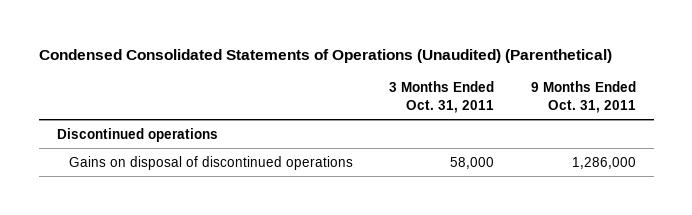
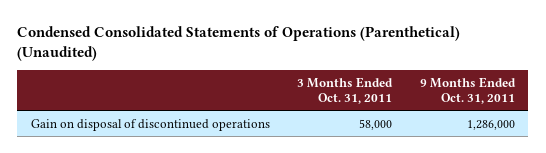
- Condensed Consolidated Statements of Operations (Unaudited) (Parenthetical)
+ Condensed Consolidated Statements of Operations (Parenthetical) (Unaudited)
- Discontinued operations
- Gains on disposal of discontinued operations | 58,000 | 1,286,000
+ Gain on disposal of discontinued operations | 58,000 | 1,286,000

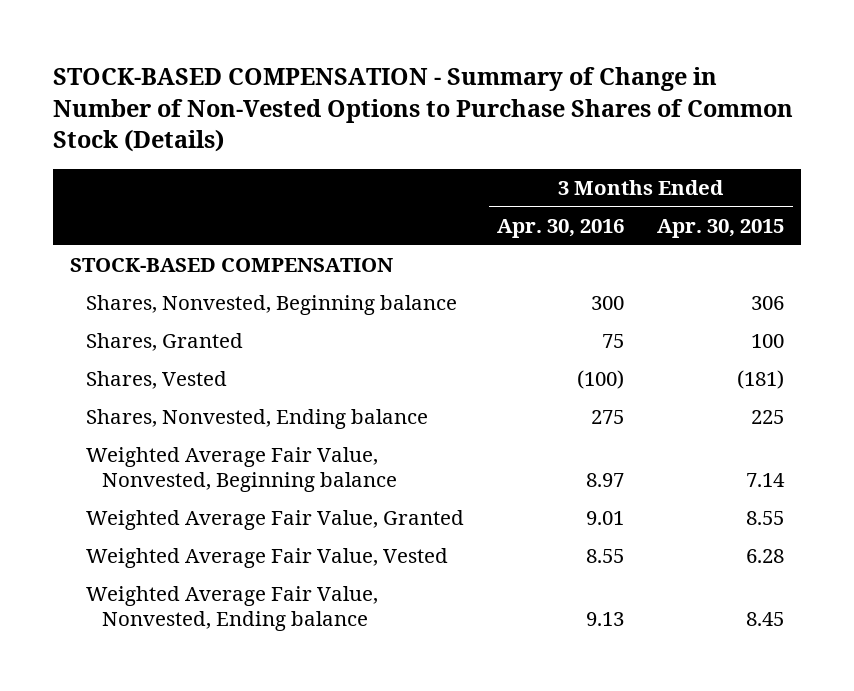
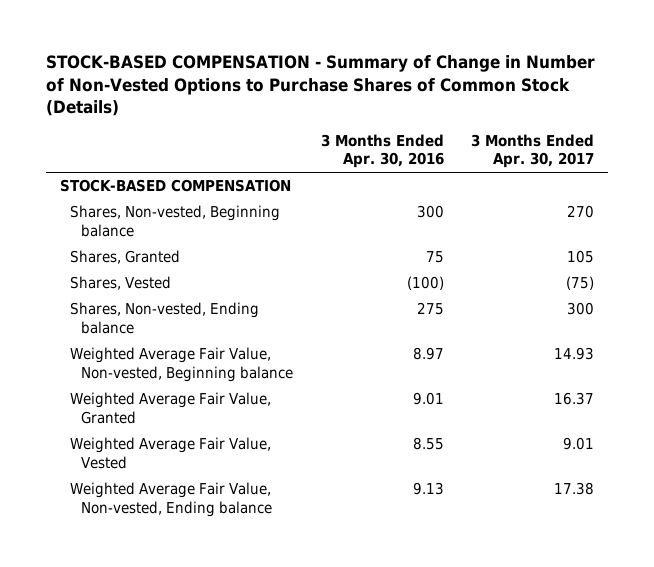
- | 3 Months Ended Apr. 30, 2016 | 3 Months Ended Apr. 30, 2015
+ | 3 Months Ended Apr. 30, 2016 | 3 Months Ended Apr. 30, 2017
- Shares, Nonvested, Beginning balance | 300 | 306
+ Shares, Non-vested, Beginning balance | 300 | 270
- Shares, Nonvested, Ending balance | 275 | 225
- Weighted Average Fair Value, Nonvested, Beginning balance | 8.97 | 7.14
+ Shares, Non-vested, Ending balance | 275 | 300
+ Weighted Average Fair Value, Non-vested, Beginning balance | 8.97 | 14.93
- Weighted Average Fair Value, Nonvested, Ending balance | 9.13 | 8.45
+ Weighted Average Fair Value, Non-vested, Ending balance | 9.13 | 17.38

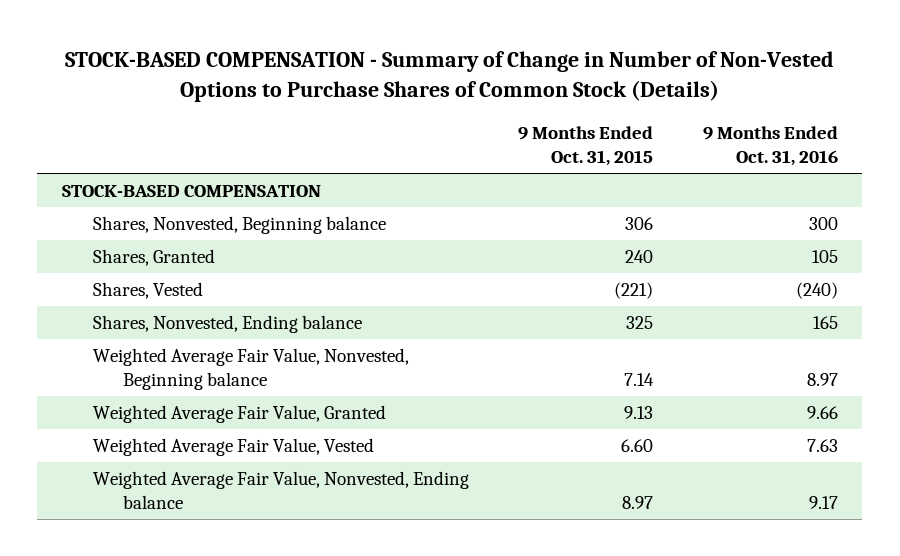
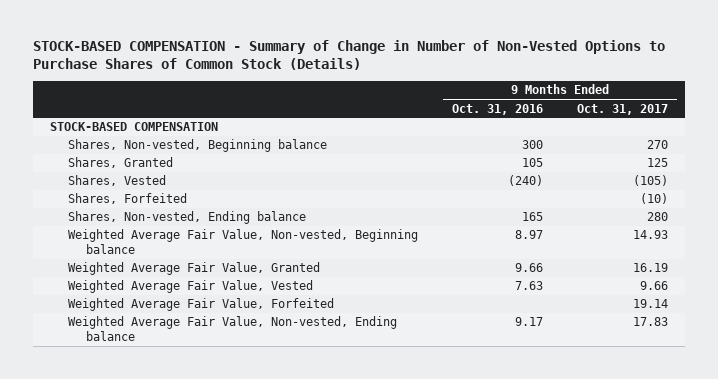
- | 9 Months Ended Oct. 31, 2015 | 9 Months Ended Oct. 31, 2016
+ | 9 Months Ended Oct. 31, 2016 | 9 Months Ended Oct. 31, 2017
- Shares, Nonvested, Beginning balance | 306 | 300
+ Shares, Non-vested, Beginning balance | 300 | 270
- Shares, Nonvested, Ending balance | 325 | 165
- Weighted Average Fair Value, Nonvested, Beginning balance | 7.14 | 8.97
+ Shares, Forfeited | | (10)
+ Shares, Non-vested, Ending balance | 165 | 280
+ Weighted Average Fair Value, Non-vested, Beginning balance | 8.97 | 14.93
- Weighted Average Fair Value, Nonvested, Ending balance | 8.97 | 9.17
+ Weighted Average Fair Value, Forfeited | | 19.14
+ Weighted Average Fair Value, Non-vested, Ending balance | 9.17 | 17.83

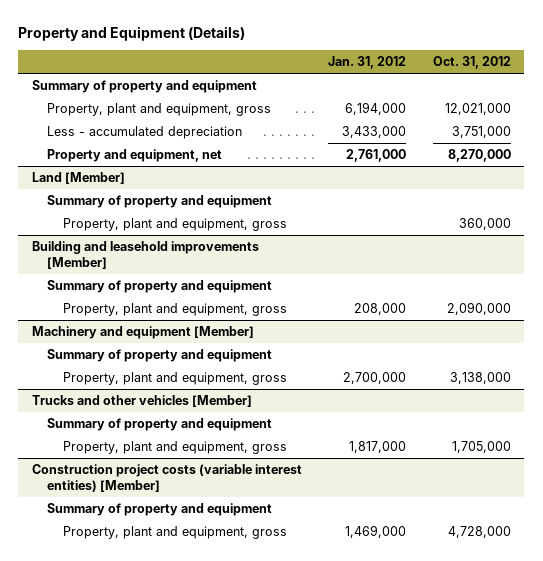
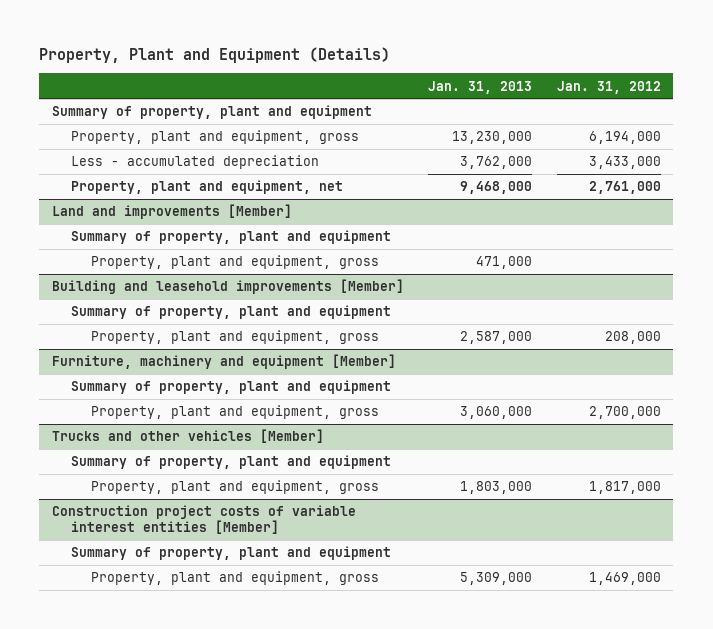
- Property and Equipment (Details)
+ Property, Plant and Equipment (Details)
- | Jan. 31, 2012 | Oct. 31, 2012
+ | Jan. 31, 2013 | Jan. 31, 2012
- Summary of property and equipment
+ Summary of property, plant and equipment
- Property and equipment, net | 2,761,000 | 8,270,000
- Land [Member]
- Summary of property and equipment
+ Property, plant and equipment, net | 9,468,000 | 2,761,000
+ Land and improvements [Member]
+ Summary of property, plant and equipment
@ Building and leasehold improvements [Member]
- Summary of property and equipment
+ Summary of property, plant and equipment
- Machinery and equipment [Member]
- Summary of property and equipment
+ Furniture, machinery and equipment [Member]
+ Summary of property, plant and equipment
@ Trucks and other vehicles [Member]
- Summary of property and equipment
+ Summary of property, plant and equipment
- Construction project costs (variable interest entities) [Member]
- Summary of property and equipment
+ Construction project costs of variable interest entities [Member]
+ Summary of property, plant and equipment

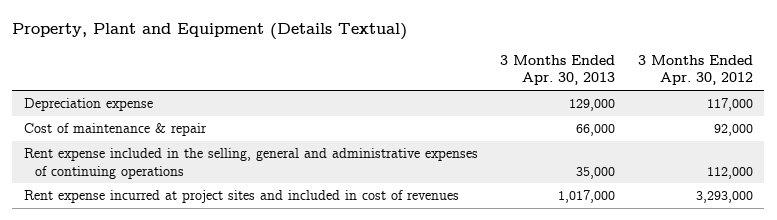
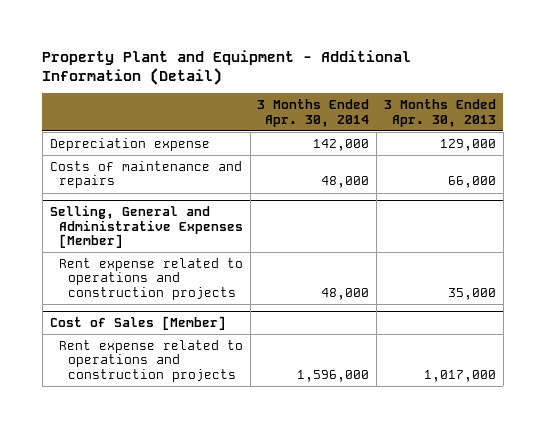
- Property, Plant and Equipment (Details Textual)
+ Property Plant and Equipment - Additional Information (Detail)
- | 3 Months Ended Apr. 30, 2013 | 3 Months Ended Apr. 30, 2012
+ | 3 Months Ended Apr. 30, 2014 | 3 Months Ended Apr. 30, 2013
- Cost of maintenance & repair | 66,000 | 92,000
- Rent expense included in the selling, general and administrative expenses of continuing operations | 35,000 | 112,000
- Rent expense incurred at project sites and included in cost of revenues | 1,017,000 | 3,293,000
+ Costs of maintenance and repairs | 48,000 | 66,000
+ Selling, General and Administrative Expenses [Member]
+ Rent expense related to operations and construction projects | 48,000 | 35,000
+ Cost of Sales [Member]
+ Rent expense related to operations and construction projects | 1,596,000 | 1,017,000

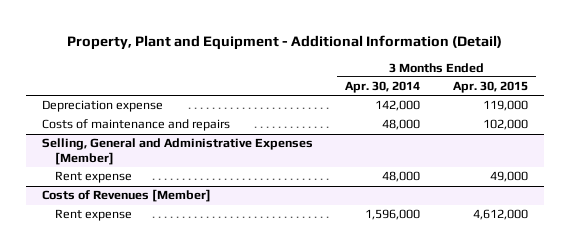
- Property Plant and Equipment - Additional Information (Detail)
+ Property, Plant and Equipment - Additional Information (Detail)
- | 3 Months Ended Apr. 30, 2014 | 3 Months Ended Apr. 30, 2013
+ | 3 Months Ended Apr. 30, 2014 | 3 Months Ended Apr. 30, 2015
@ Selling, General and Administrative Expenses [Member]
- Rent expense related to operations and construction projects | 48,000 | 35,000
- Cost of Sales [Member]
- Rent expense related to operations and construction projects | 1,596,000 | 1,017,000
@ Selling, General and Administrative Expenses [Member]
+ Rent expense | 48,000 | 49,000
+ Costs of Revenues [Member]
+ Rent expense | 1,596,000 | 4,612,000

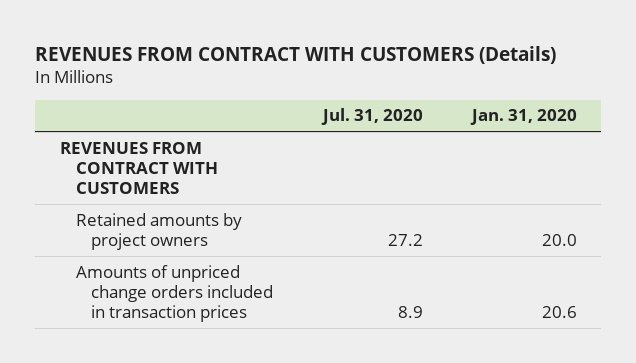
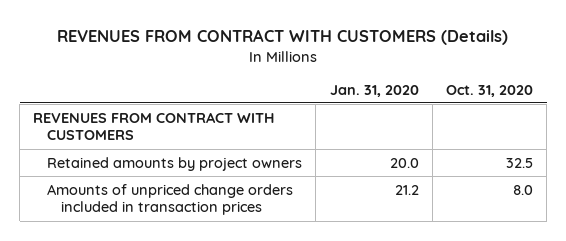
- | Jul. 31, 2020 | Jan. 31, 2020
+ | Jan. 31, 2020 | Oct. 31, 2020
- Amounts of unpriced change orders included in transaction prices | 8.9 | 20.6
+ Amounts of unpriced change orders included in transaction prices | 21.2 | 8.0

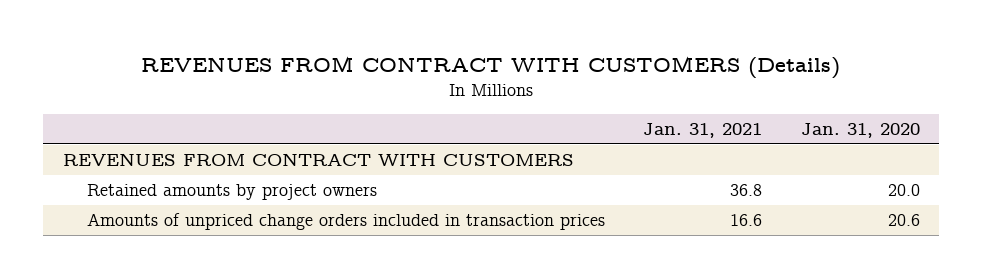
- | Jan. 31, 2020 | Oct. 31, 2020
+ | Jan. 31, 2021 | Jan. 31, 2020
- Amounts of unpriced change orders included in transaction prices | 21.2 | 8.0
+ Amounts of unpriced change orders included in transaction prices | 16.6 | 20.6

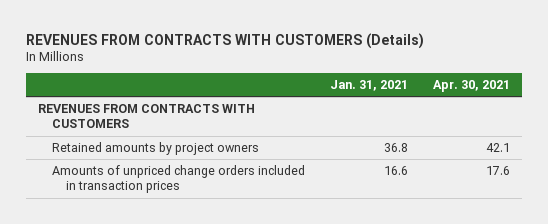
- REVENUES FROM CONTRACT WITH CUSTOMERS (Details)
+ REVENUES FROM CONTRACTS WITH CUSTOMERS (Details)
- | Jan. 31, 2021 | Jan. 31, 2020
+ | Jan. 31, 2021 | Apr. 30, 2021
- REVENUES FROM CONTRACT WITH CUSTOMERS
+ REVENUES FROM CONTRACTS WITH CUSTOMERS

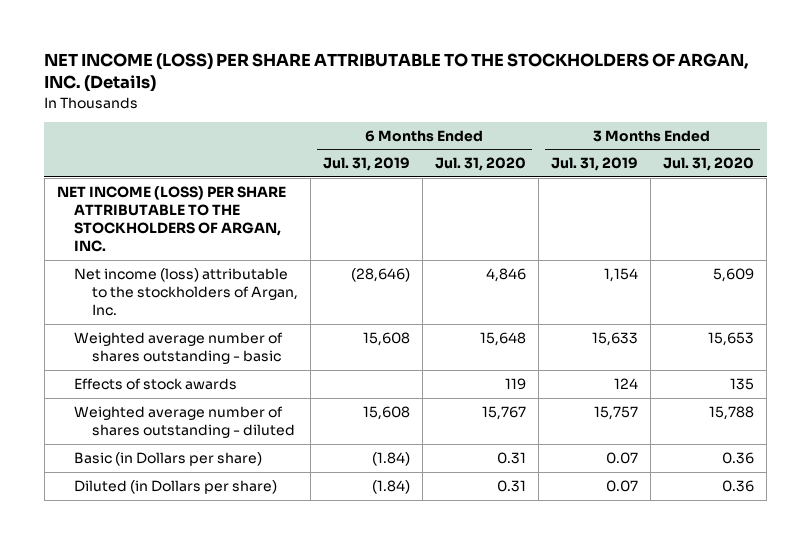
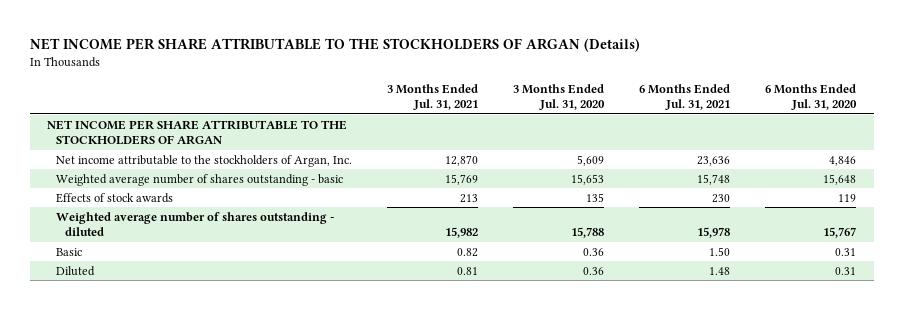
- NET INCOME (LOSS) PER SHARE ATTRIBUTABLE TO THE STOCKHOLDERS OF ARGAN, INC. (Details)
+ NET INCOME PER SHARE ATTRIBUTABLE TO THE STOCKHOLDERS OF ARGAN (Details)
- | 6 Months Ended Jul. 31, 2019 | 6 Months Ended Jul. 31, 2020 | 3 Months Ended Jul. 31, 2019 | 3 Months Ended Jul. 31, 2020
+ | 3 Months Ended Jul. 31, 2021 | 3 Months Ended Jul. 31, 2020 | 6 Months Ended Jul. 31, 2021 | 6 Months Ended Jul. 31, 2020
- NET INCOME (LOSS) PER SHARE ATTRIBUTABLE TO THE STOCKHOLDERS OF ARGAN, INC.
- Net income (loss) attributable to the stockholders of Argan, Inc. | (28,646) | 4,846 | 1,154 | 5,609
+ NET INCOME PER SHARE ATTRIBUTABLE TO THE STOCKHOLDERS OF ARGAN
+ Net income attributable to the stockholders of Argan, Inc. | 12,870 | 5,609 | 23,636 | 4,846
- Basic (in Dollars per share) | (1.84) | 0.31 | 0.07 | 0.36
- Diluted (in Dollars per share) | (1.84) | 0.31 | 0.07 | 0.36
+ Basic | 0.82 | 0.36 | 1.50 | 0.31
+ Diluted | 0.81 | 0.36 | 1.48 | 0.31

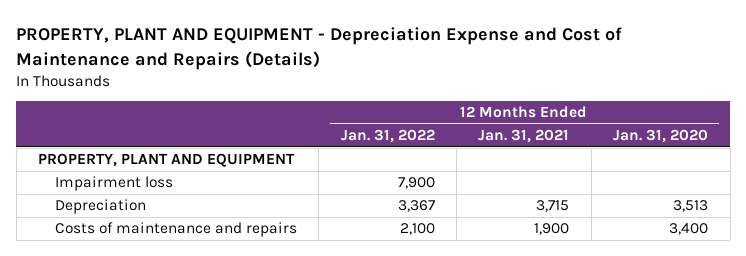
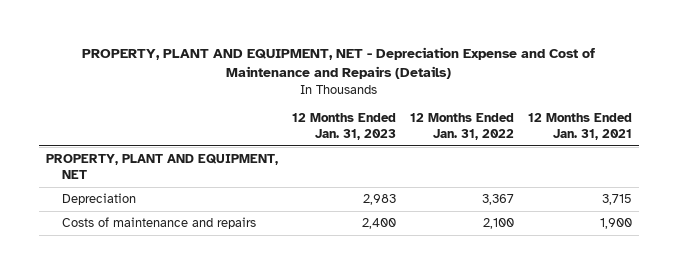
- PROPERTY, PLANT AND EQUIPMENT - Depreciation Expense and Cost of Maintenance and Repairs (Details)
+ PROPERTY, PLANT AND EQUIPMENT, NET - Depreciation Expense and Cost of Maintenance and Repairs (Details)
- | 12 Months Ended Jan. 31, 2022 | 12 Months Ended Jan. 31, 2021 | 12 Months Ended Jan. 31, 2020
+ | 12 Months Ended Jan. 31, 2023 | 12 Months Ended Jan. 31, 2022 | 12 Months Ended Jan. 31, 2021
- PROPERTY, PLANT AND EQUIPMENT
- Impairment loss | 7,900 | |
+ PROPERTY, PLANT AND EQUIPMENT, NET

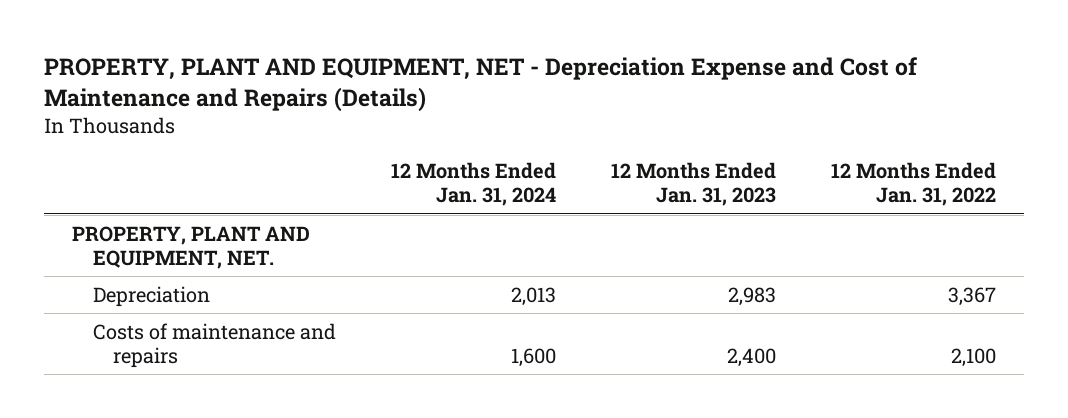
- | 12 Months Ended Jan. 31, 2023 | 12 Months Ended Jan. 31, 2022 | 12 Months Ended Jan. 31, 2021
+ | 12 Months Ended Jan. 31, 2024 | 12 Months Ended Jan. 31, 2023 | 12 Months Ended Jan. 31, 2022
- PROPERTY, PLANT AND EQUIPMENT, NET
+ PROPERTY, PLANT AND EQUIPMENT, NET.

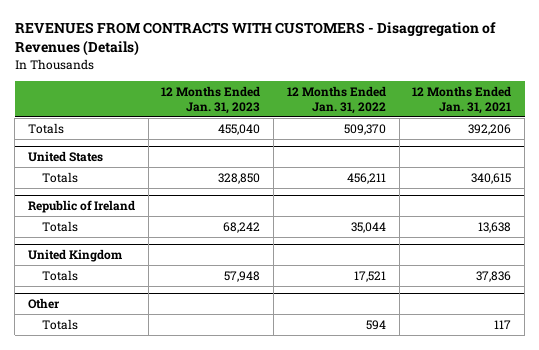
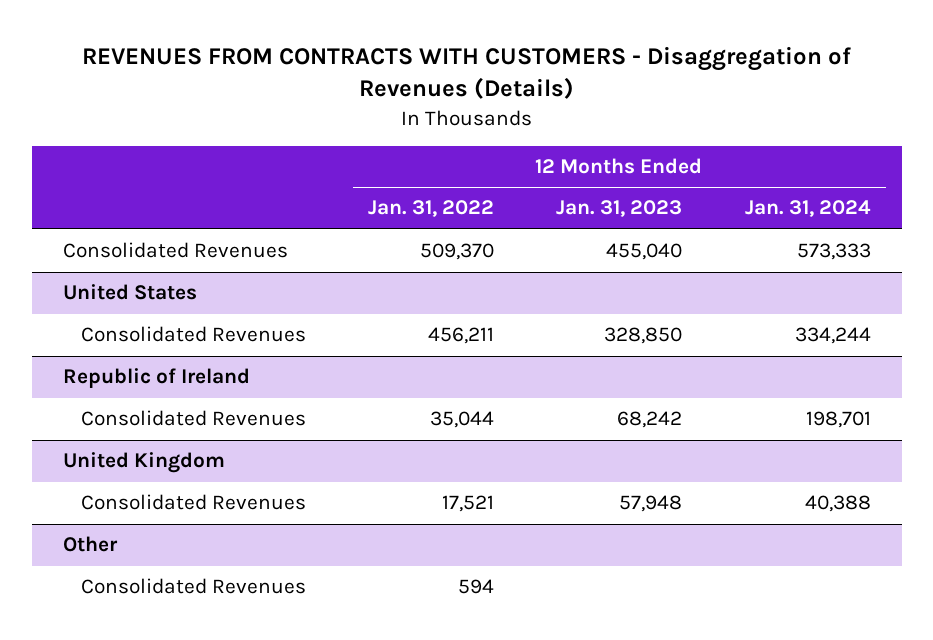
- | 12 Months Ended Jan. 31, 2023 | 12 Months Ended Jan. 31, 2022 | 12 Months Ended Jan. 31, 2021
+ | 12 Months Ended Jan. 31, 2022 | 12 Months Ended Jan. 31, 2023 | 12 Months Ended Jan. 31, 2024
- Totals | 455,040 | 509,370 | 392,206
+ Consolidated Revenues | 509,370 | 455,040 | 573,333
@ United States
- Totals | 328,850 | 456,211 | 340,615
+ Consolidated Revenues | 456,211 | 328,850 | 334,244
@ Republic of Ireland
- Totals | 68,242 | 35,044 | 13,638
+ Consolidated Revenues | 35,044 | 68,242 | 198,701
@ United Kingdom
- Totals | 57,948 | 17,521 | 37,836
+ Consolidated Revenues | 17,521 | 57,948 | 40,388
@ Other
- Totals | | 594 | 117
+ Consolidated Revenues | 594 | |

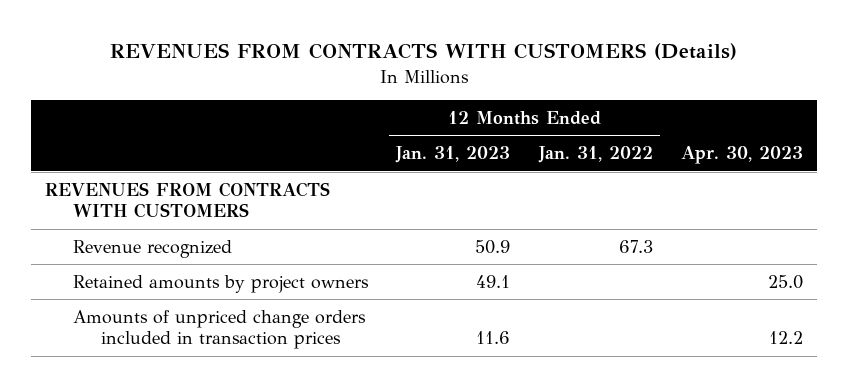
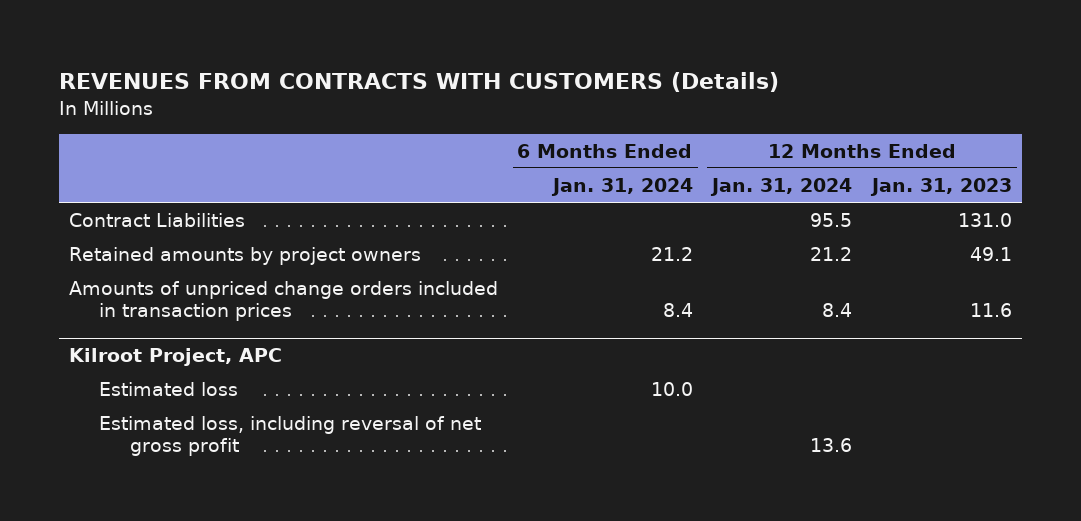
- | 12 Months Ended Jan. 31, 2023 | 12 Months Ended Jan. 31, 2022 | Apr. 30, 2023
+ | 6 Months Ended Jan. 31, 2024 | 12 Months Ended Jan. 31, 2024 | 12 Months Ended Jan. 31, 2023
- REVENUES FROM CONTRACTS WITH CUSTOMERS
- Revenue recognized | 50.9 | 67.3 |
+ Contract Liabilities | | 95.5 | 131.0
+ Kilroot Project, APC
+ Estimated loss | 10.0 | |
+ Estimated loss, including reversal of net gross profit | | 13.6 |

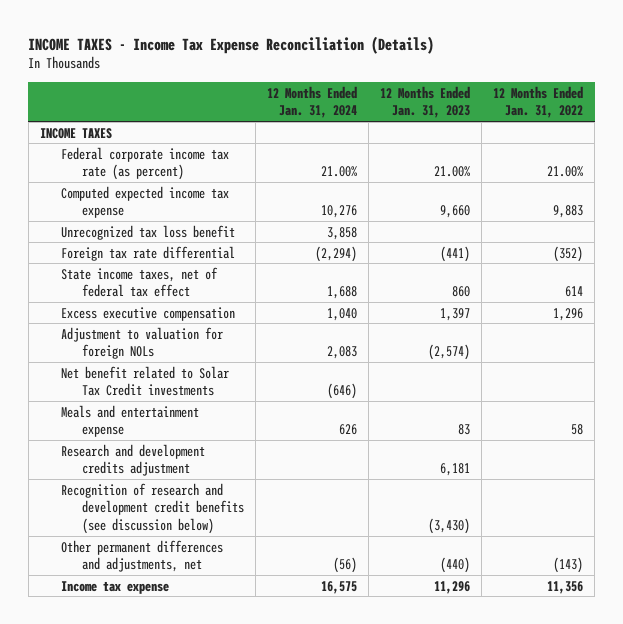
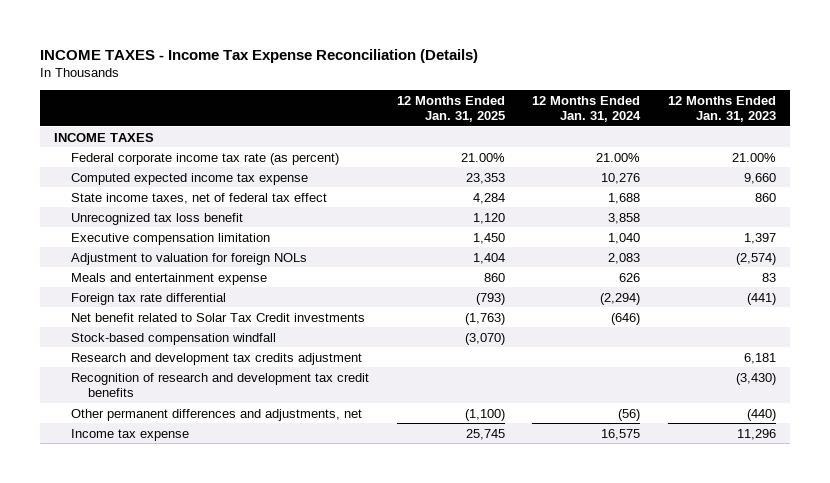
- | 12 Months Ended Jan. 31, 2024 | 12 Months Ended Jan. 31, 2023 | 12 Months Ended Jan. 31, 2022
+ | 12 Months Ended Jan. 31, 2025 | 12 Months Ended Jan. 31, 2024 | 12 Months Ended Jan. 31, 2023
- Excess executive compensation | 1,040 | 1,397 | 1,296
moved down: Unrecognized tax loss benefit | 1,120 | 3,858 |
+ Executive compensation limitation | 1,450 | 1,040 | 1,397
- Research and development credits adjustment | | 6,181 |
- Recognition of research and development credit benefits (see discussion below) | | (3,430) |
moved down: Foreign tax rate differential | (793) | (2,294) | (441)
moved down: Net benefit related to Solar Tax Credit investments | (1,763) | (646) |
+ Stock-based compensation windfall | (3,070) | |
+ Research and development tax credits adjustment | | | 6,181
+ Recognition of research and development tax credit benefits | | | (3,430)

